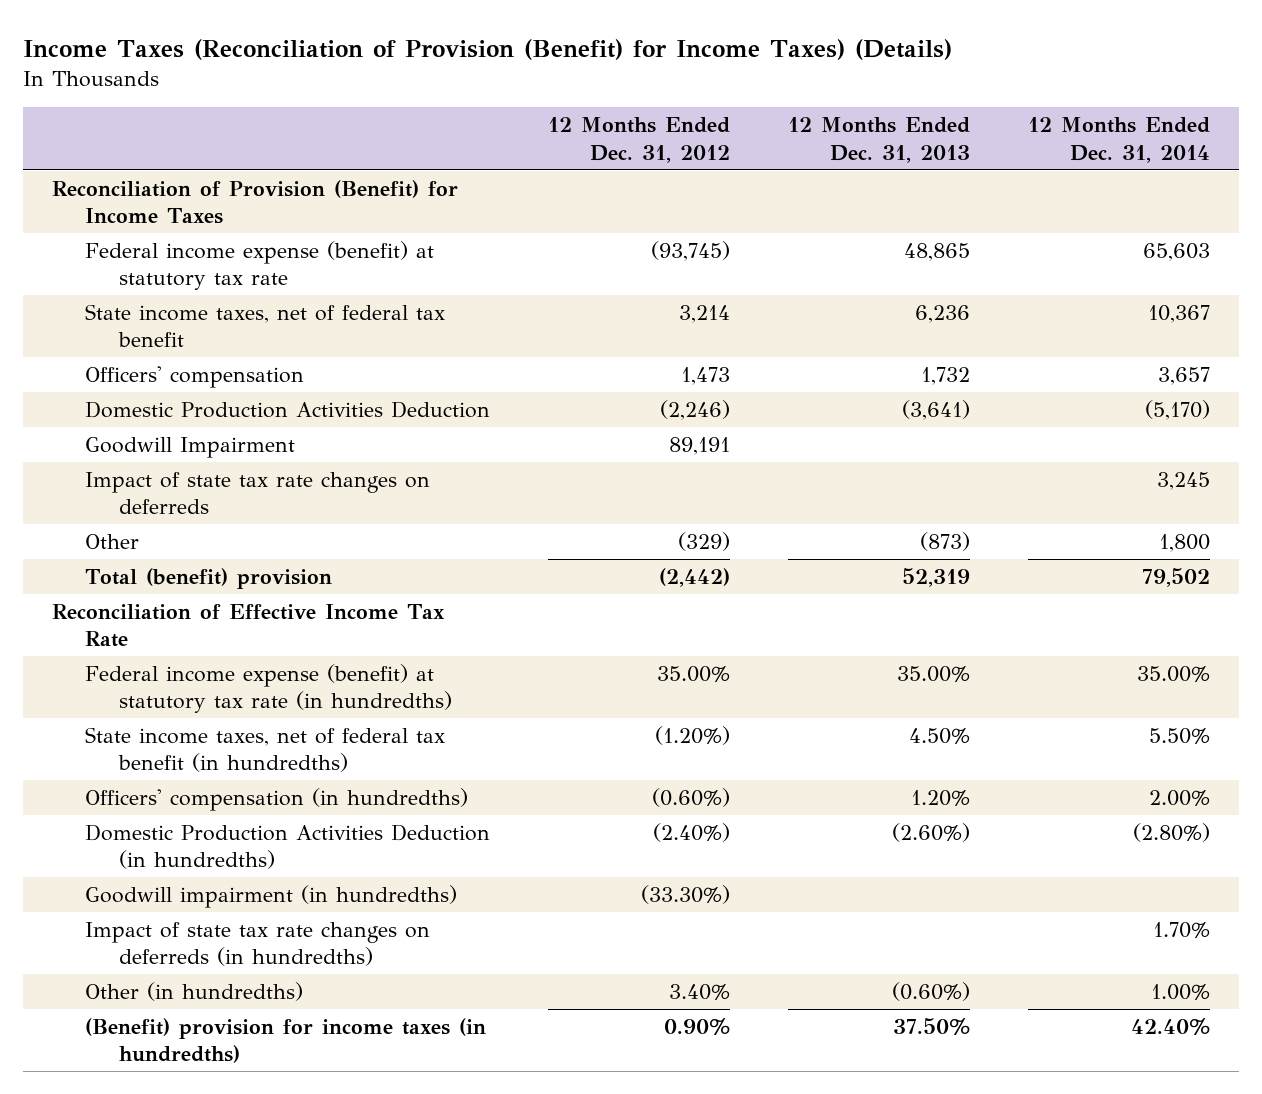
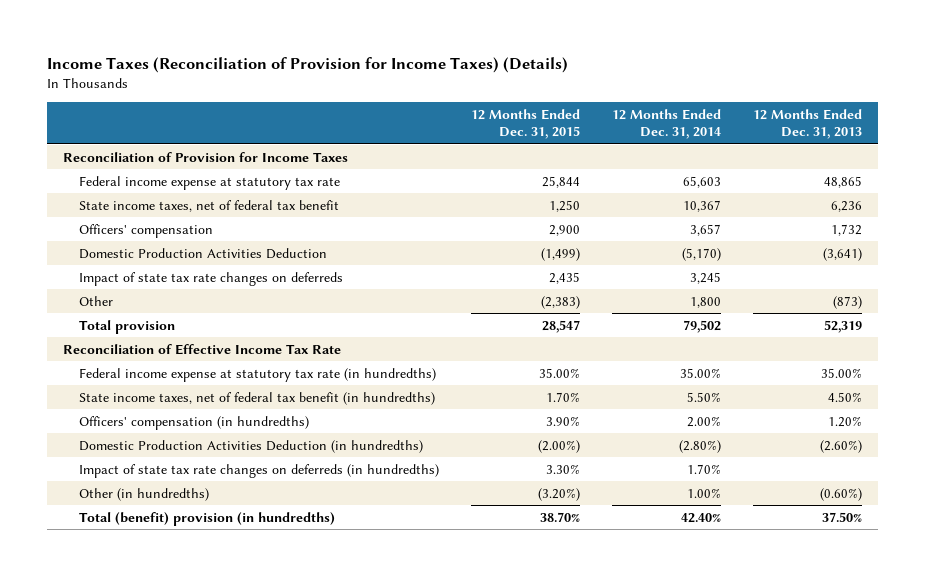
- Income Taxes (Reconciliation of Provision (Benefit) for Income Taxes) (Details)
+ Income Taxes (Reconciliation of Provision for Income Taxes) (Details)
- | 12 Months Ended Dec. 31, 2012 | 12 Months Ended Dec. 31, 2013 | 12 Months Ended Dec. 31, 2014
+ | 12 Months Ended Dec. 31, 2015 | 12 Months Ended Dec. 31, 2014 | 12 Months Ended Dec. 31, 2013
- Reconciliation of Provision (Benefit) for Income Taxes
- Federal income expense (benefit) at statutory tax rate | (93,745) | 48,865 | 65,603
+ Reconciliation of Provision for Income Taxes
+ Federal income expense at statutory tax rate | 25,844 | 65,603 | 48,865
- Goodwill Impairment | 89,191 | |
- Total (benefit) provision | (2,442) | 52,319 | 79,502
+ Total provision | 28,547 | 79,502 | 52,319
- Federal income expense (benefit) at statutory tax rate (in hundredths) | 35.00% | 35.00% | 35.00%
+ Federal income expense at statutory tax rate (in hundredths) | 35.00% | 35.00% | 35.00%
- Goodwill impairment (in hundredths) | (33.30%) | |
- (Benefit) provision for income taxes (in hundredths) | 0.90% | 37.50% | 42.40%
+ Total (benefit) provision (in hundredths) | 38.70% | 42.40% | 37.50%

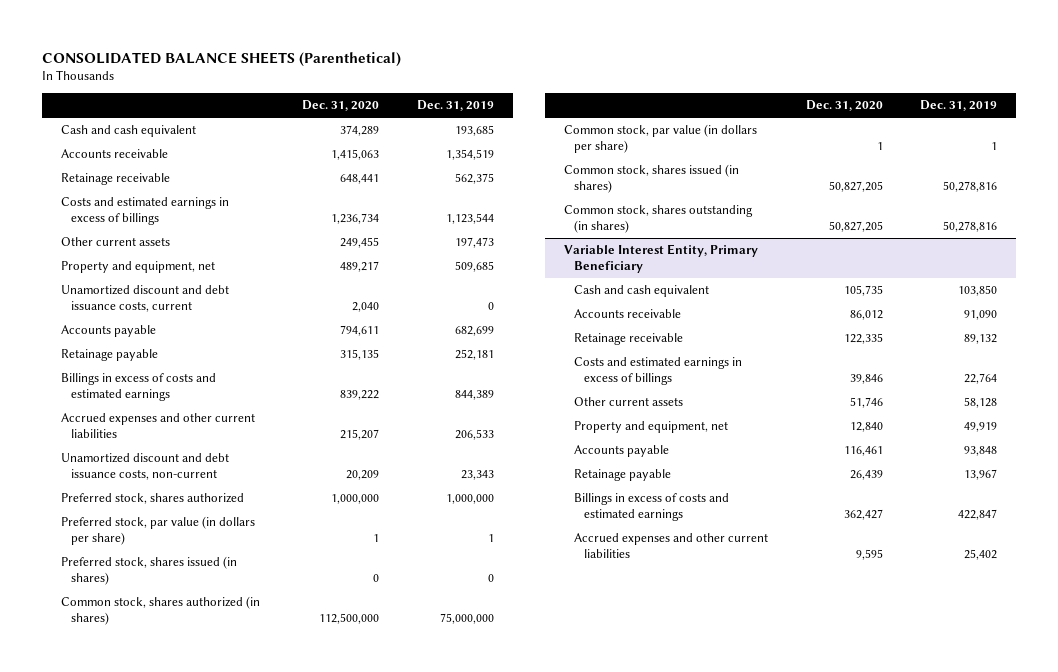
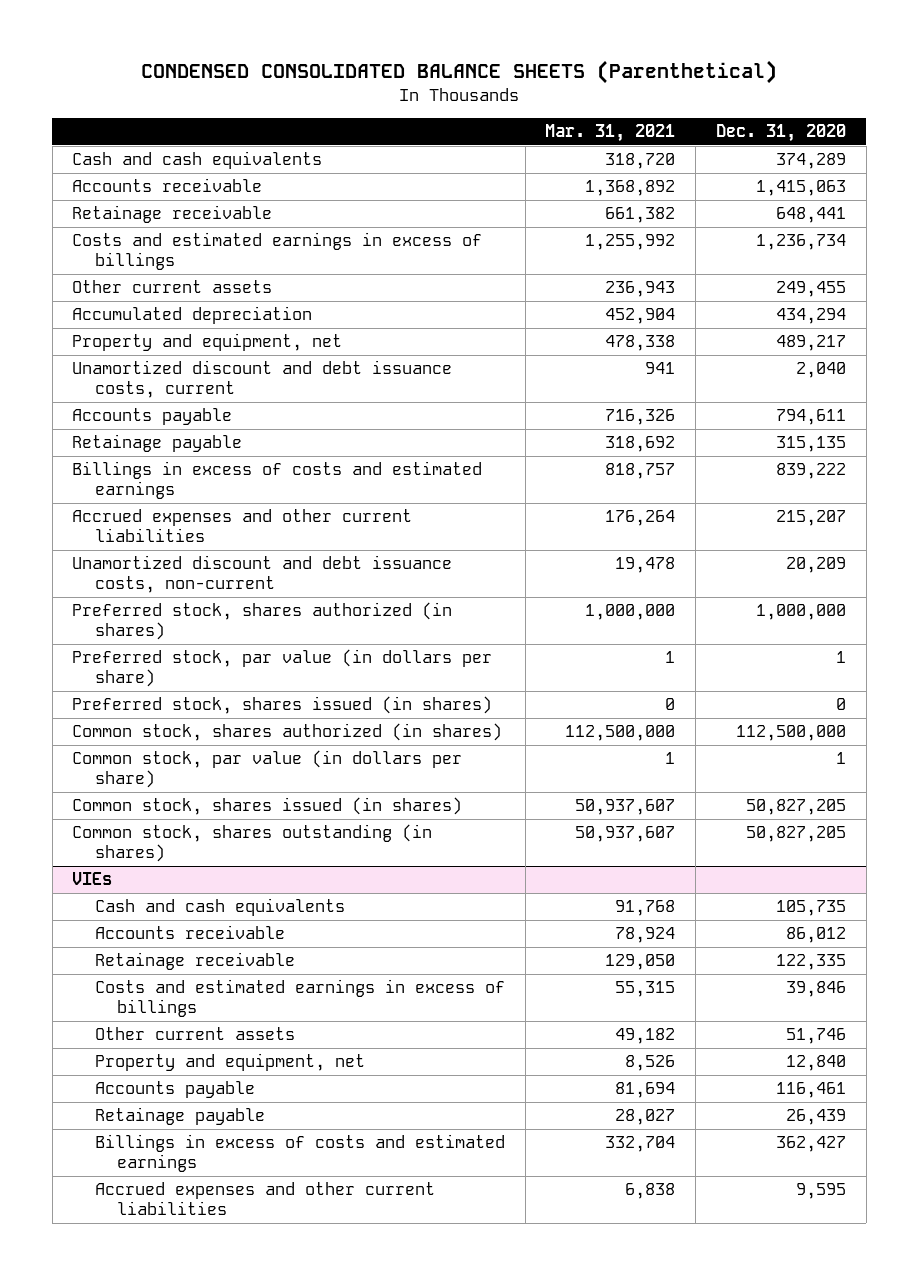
- CONSOLIDATED BALANCE SHEETS (Parenthetical)
+ CONDENSED CONSOLIDATED BALANCE SHEETS (Parenthetical)
- | Dec. 31, 2020 | Dec. 31, 2019
+ | Mar. 31, 2021 | Dec. 31, 2020
- Cash and cash equivalent | 374,289 | 193,685
+ Cash and cash equivalents | 318,720 | 374,289
+ Accumulated depreciation | 452,904 | 434,294
- Preferred stock, shares authorized | 1,000,000 | 1,000,000
+ Preferred stock, shares authorized (in shares) | 1,000,000 | 1,000,000
- Variable Interest Entity, Primary Beneficiary
- Cash and cash equivalent | 105,735 | 103,850
+ VIEs
+ Cash and cash equivalents | 91,768 | 105,735

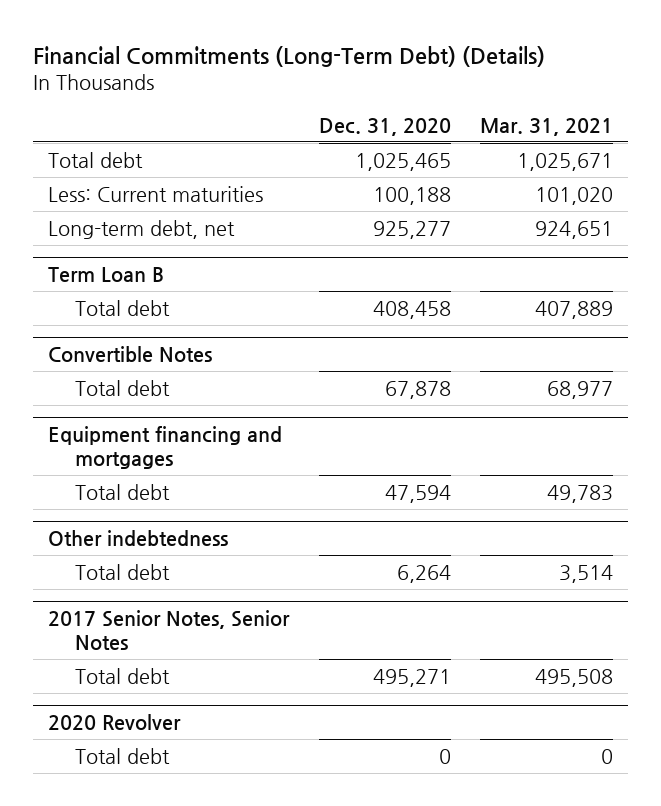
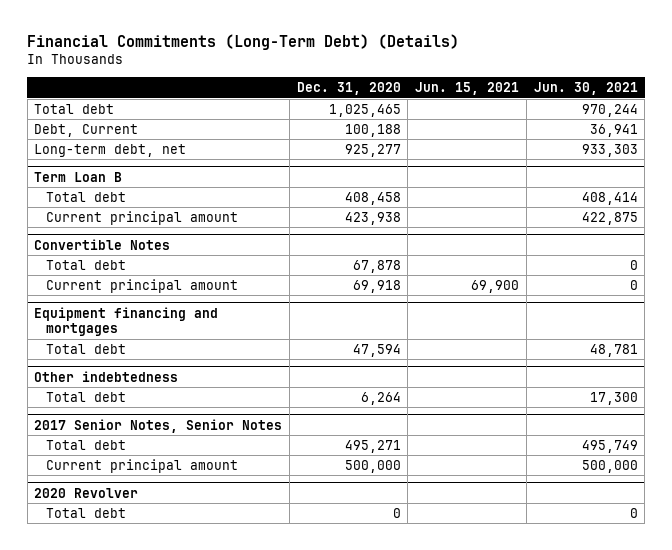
- | Dec. 31, 2020 | Mar. 31, 2021
+ | Dec. 31, 2020 | Jun. 15, 2021 | Jun. 30, 2021
- Less: Current maturities | 100,188 | 101,020
+ Debt, Current | 100,188 | | 36,941
@ Term Loan B
+ Current principal amount | 423,938 | | 422,875
@ Convertible Notes
+ Current principal amount | 69,918 | 69,900 | 0
@ 2017 Senior Notes, Senior Notes
+ Current principal amount | 500,000 | | 500,000

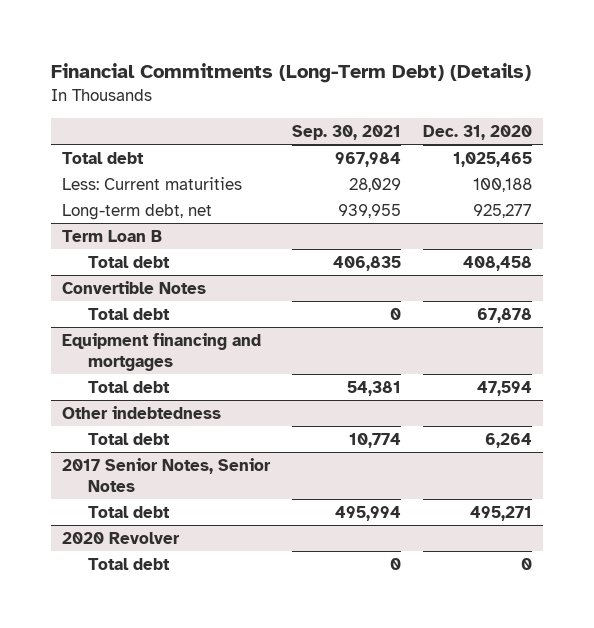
- | Dec. 31, 2020 | Jun. 15, 2021 | Jun. 30, 2021
+ | Sep. 30, 2021 | Dec. 31, 2020
- Debt, Current | 100,188 | | 36,941
+ Less: Current maturities | 28,029 | 100,188
@ Term Loan B
- Current principal amount | 423,938 | | 422,875
@ Convertible Notes
- Current principal amount | 69,918 | 69,900 | 0
@ 2017 Senior Notes, Senior Notes
- Current principal amount | 500,000 | | 500,000

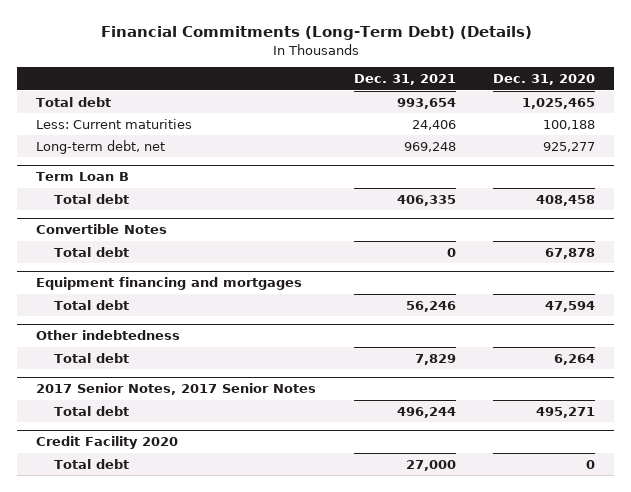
- | Sep. 30, 2021 | Dec. 31, 2020
+ | Dec. 31, 2021 | Dec. 31, 2020
- 2017 Senior Notes, Senior Notes
+ 2017 Senior Notes, 2017 Senior Notes
- 2020 Revolver
+ Credit Facility 2020

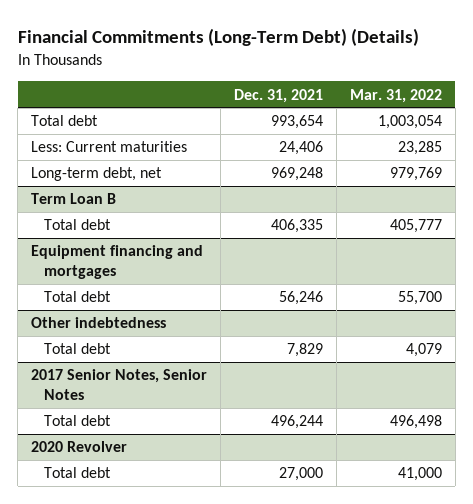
- | Dec. 31, 2021 | Dec. 31, 2020
+ | Dec. 31, 2021 | Mar. 31, 2022
- Convertible Notes
- Total debt | 0 | 67,878
- 2017 Senior Notes, 2017 Senior Notes
+ 2017 Senior Notes, Senior Notes
- Credit Facility 2020
+ 2020 Revolver

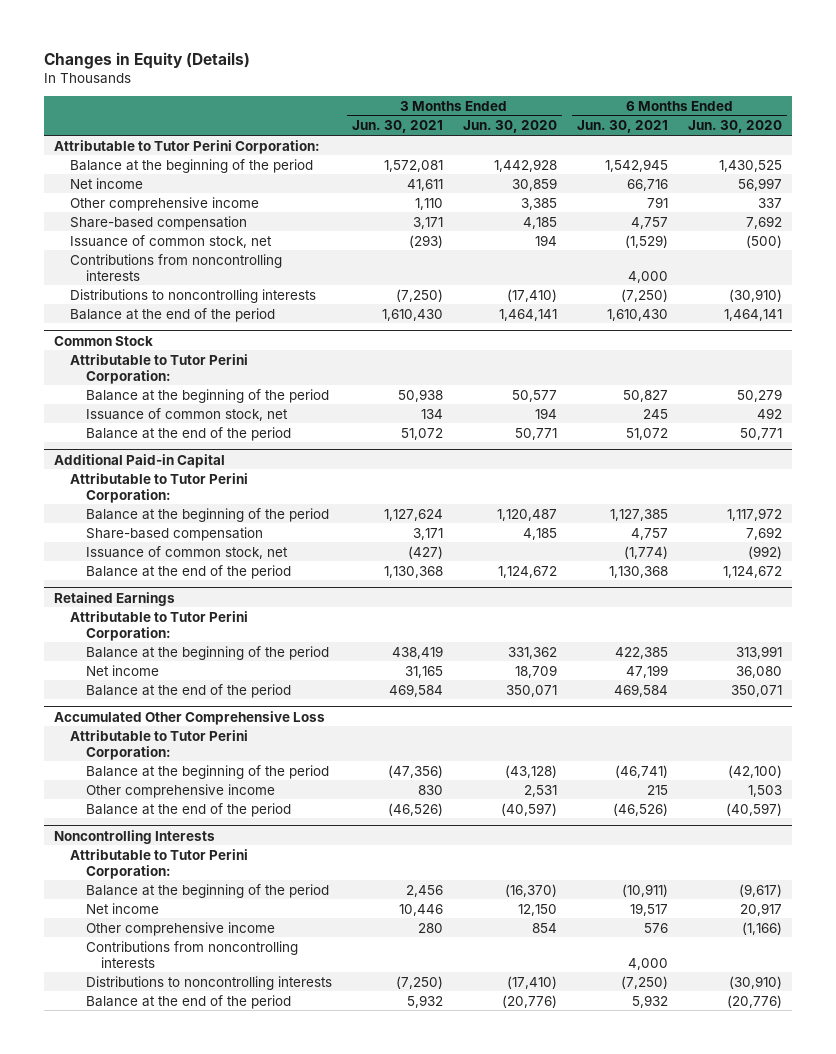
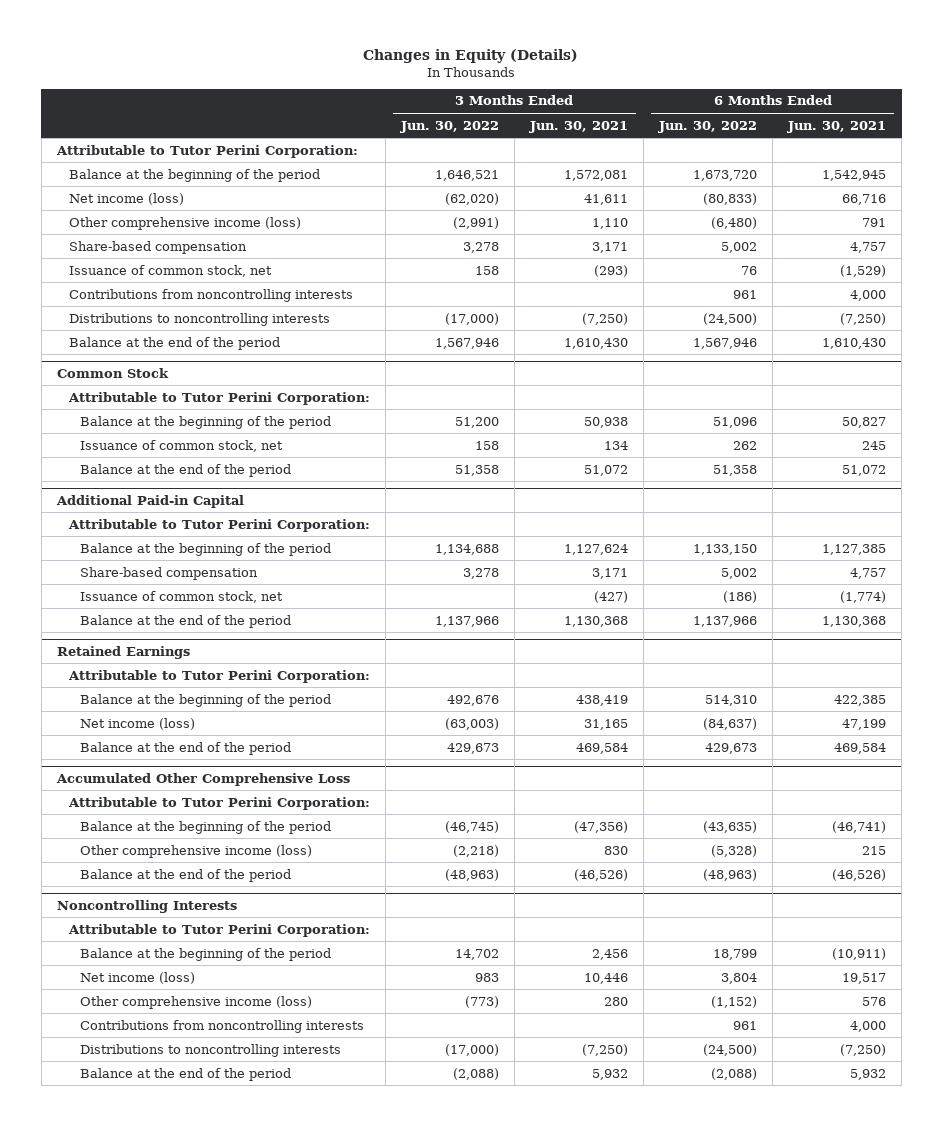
- | 3 Months Ended Jun. 30, 2021 | 3 Months Ended Jun. 30, 2020 | 6 Months Ended Jun. 30, 2021 | 6 Months Ended Jun. 30, 2020
+ | 3 Months Ended Jun. 30, 2022 | 3 Months Ended Jun. 30, 2021 | 6 Months Ended Jun. 30, 2022 | 6 Months Ended Jun. 30, 2021
- Net income | 41,611 | 30,859 | 66,716 | 56,997
- Other comprehensive income | 1,110 | 3,385 | 791 | 337
+ Net income (loss) | (62,020) | 41,611 | (80,833) | 66,716
+ Other comprehensive income (loss) | (2,991) | 1,110 | (6,480) | 791
@ Retained Earnings
- Net income | 31,165 | 18,709 | 47,199 | 36,080
+ Net income (loss) | (63,003) | 31,165 | (84,637) | 47,199
@ Accumulated Other Comprehensive Loss
- Other comprehensive income | 830 | 2,531 | 215 | 1,503
+ Other comprehensive income (loss) | (2,218) | 830 | (5,328) | 215
@ Noncontrolling Interests
- Net income | 10,446 | 12,150 | 19,517 | 20,917
- Other comprehensive income | 280 | 854 | 576 | (1,166)
+ Net income (loss) | 983 | 10,446 | 3,804 | 19,517
+ Other comprehensive income (loss) | (773) | 280 | (1,152) | 576

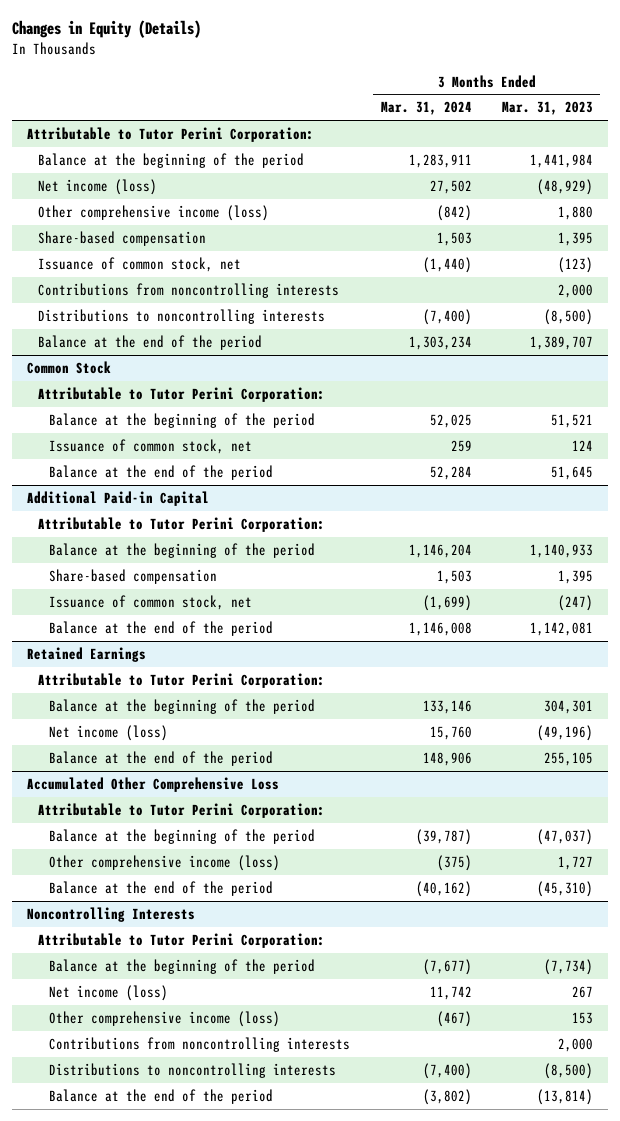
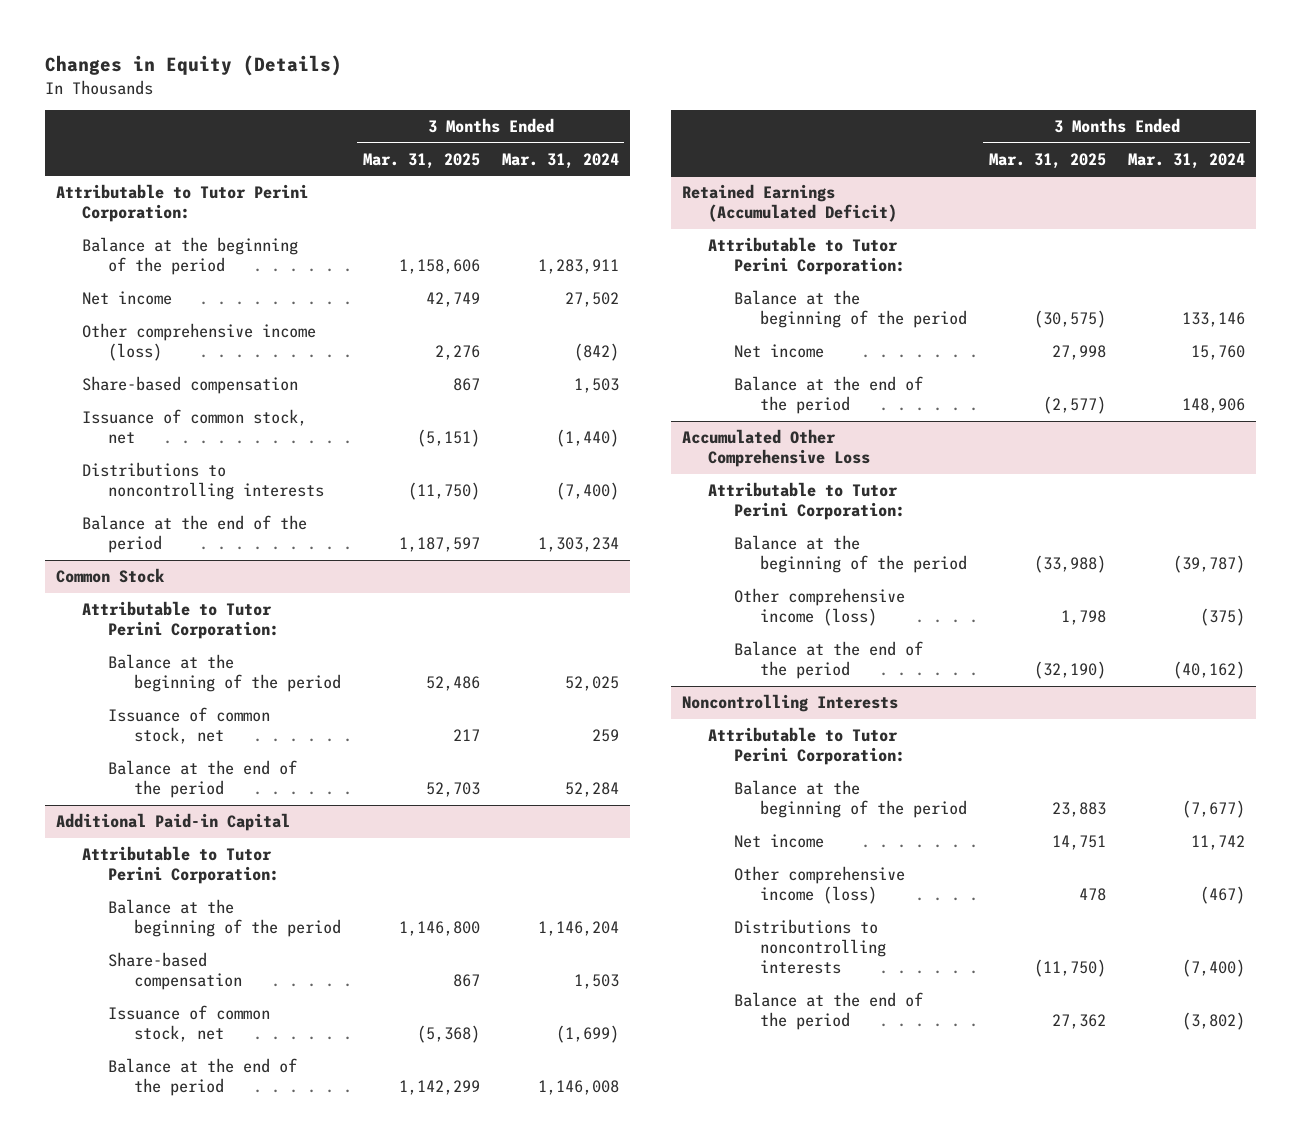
- | 3 Months Ended Mar. 31, 2024 | 3 Months Ended Mar. 31, 2023
+ | 3 Months Ended Mar. 31, 2025 | 3 Months Ended Mar. 31, 2024
- Net income (loss) | 27,502 | (48,929)
+ Net income | 42,749 | 27,502
- Contributions from noncontrolling interests | | 2,000
- Retained Earnings
+ Retained Earnings (Accumulated Deficit)
- Net income (loss) | 15,760 | (49,196)
+ Net income | 27,998 | 15,760
@ Noncontrolling Interests
- Net income (loss) | 11,742 | 267
+ Net income | 14,751 | 11,742
- Contributions from noncontrolling interests | | 2,000

